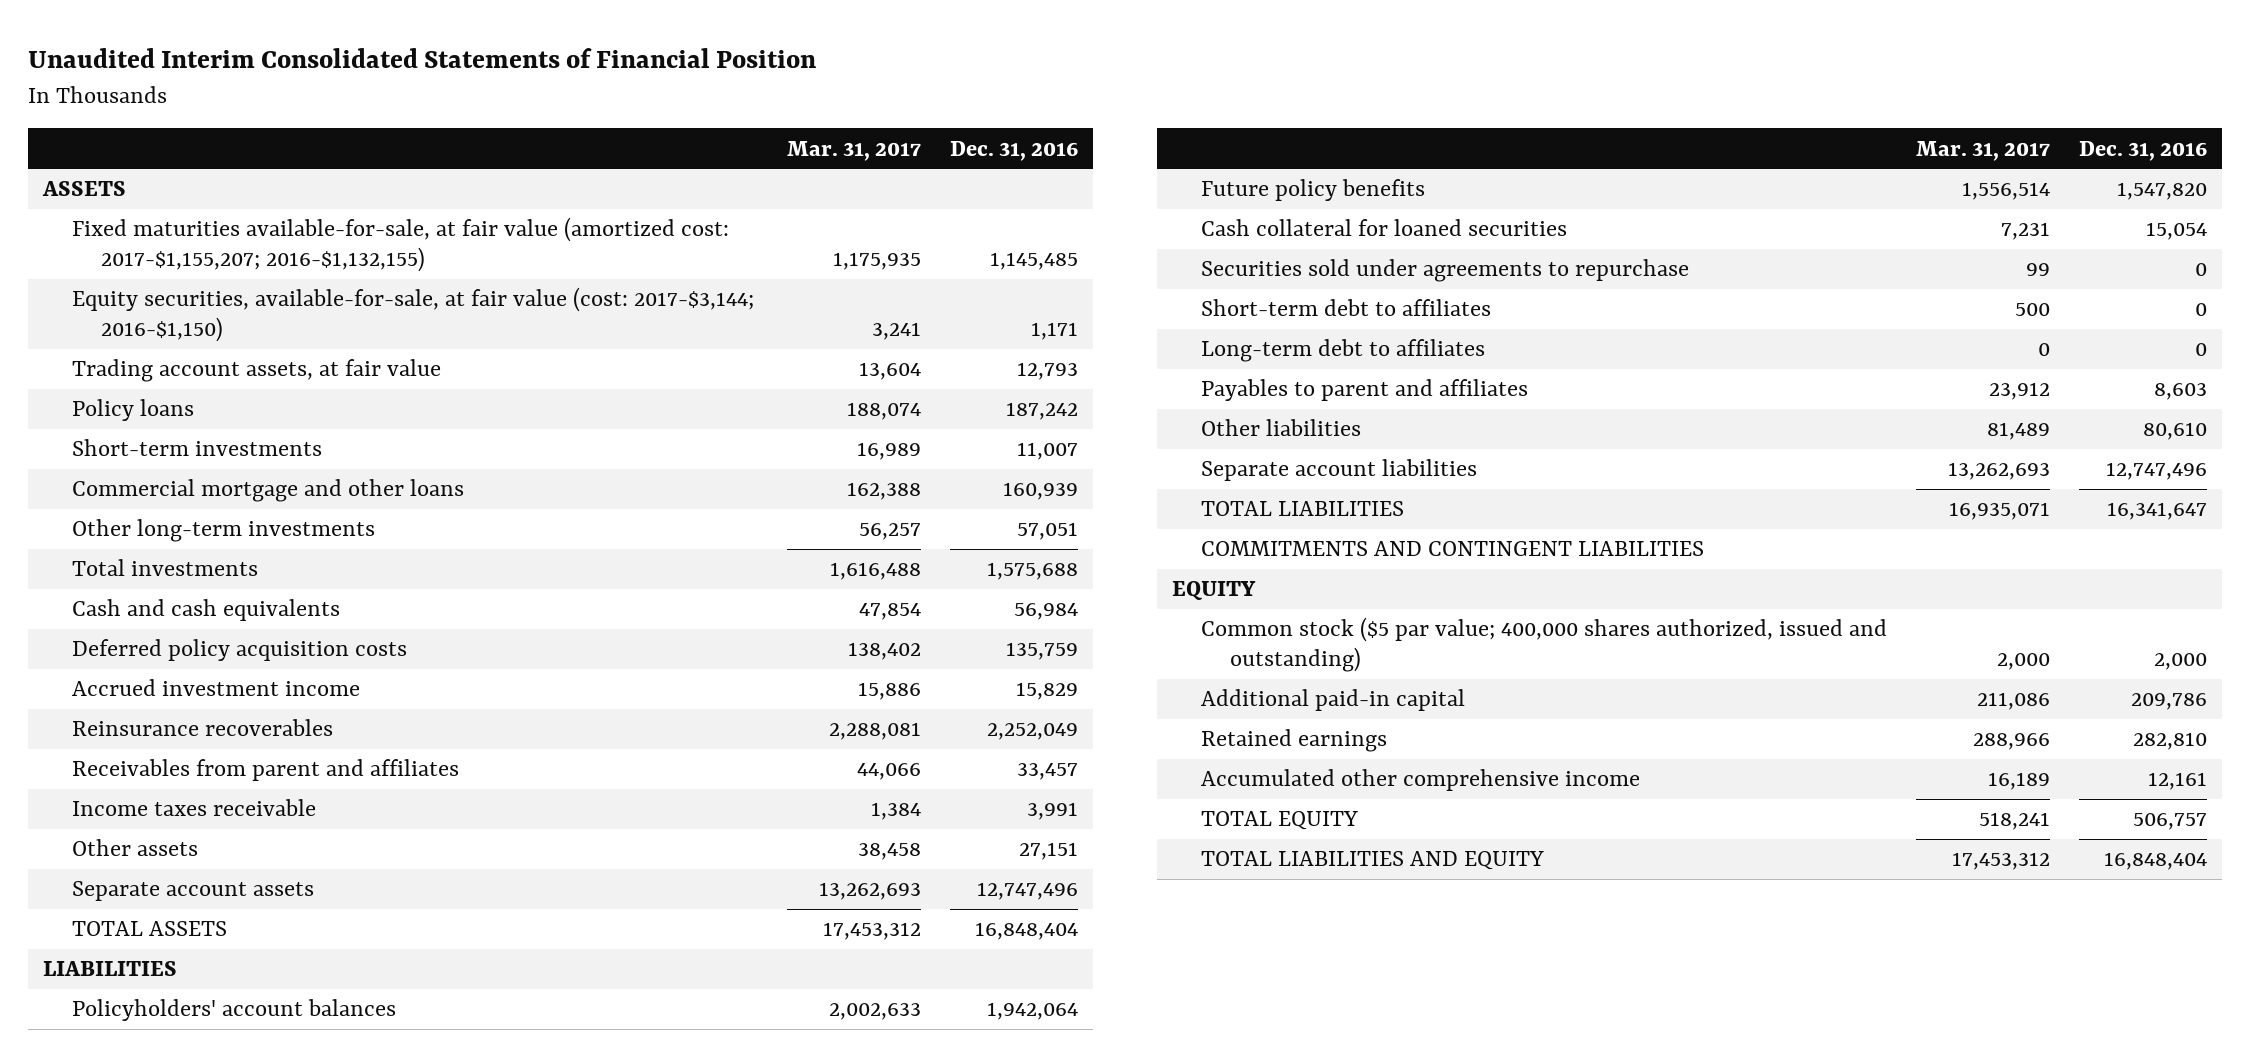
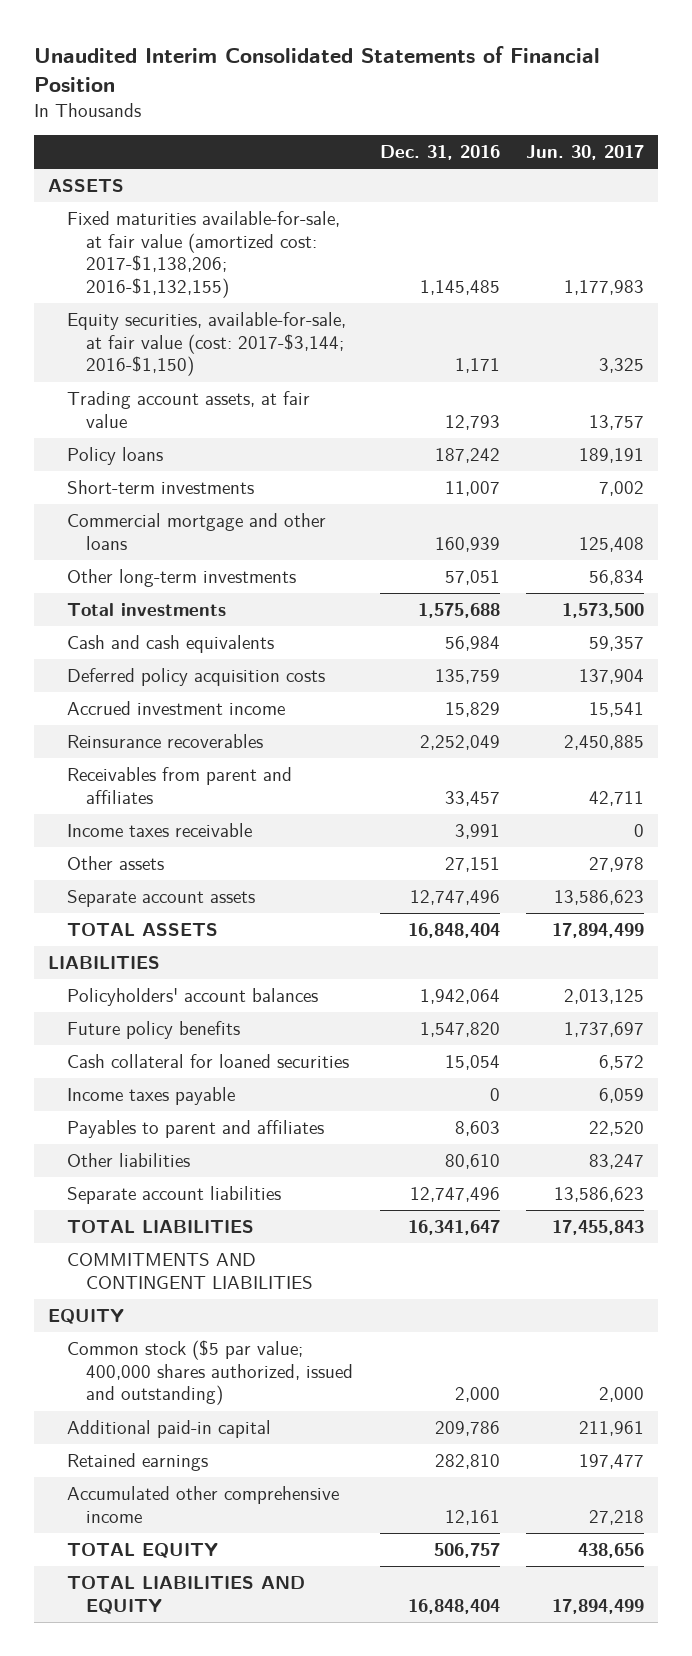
- | Mar. 31, 2017 | Dec. 31, 2016
+ | Dec. 31, 2016 | Jun. 30, 2017
- Fixed maturities available-for-sale, at fair value (amortized cost: 2017-$1,155,207; 2016-$1,132,155) | 1,175,935 | 1,145,485
+ Fixed maturities available-for-sale, at fair value (amortized cost: 2017-$1,138,206; 2016-$1,132,155) | 1,145,485 | 1,177,983
- Securities sold under agreements to repurchase | 99 | 0
- Short-term debt to affiliates | 500 | 0
- Long-term debt to affiliates | 0 | 0
+ Income taxes payable | 0 | 6,059

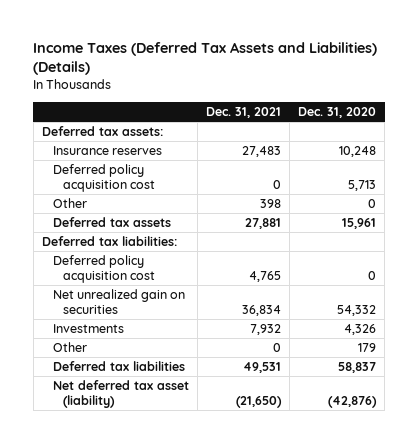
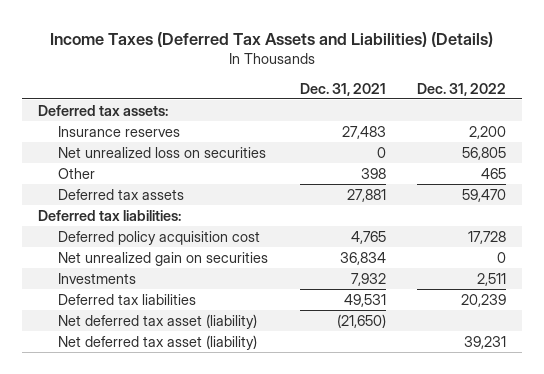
- | Dec. 31, 2021 | Dec. 31, 2020
+ | Dec. 31, 2021 | Dec. 31, 2022
- Deferred policy acquisition cost | 0 | 5,713
+ Net unrealized loss on securities | 0 | 56,805
- Other | 0 | 179
+ Net deferred tax asset (liability) | | 39,231

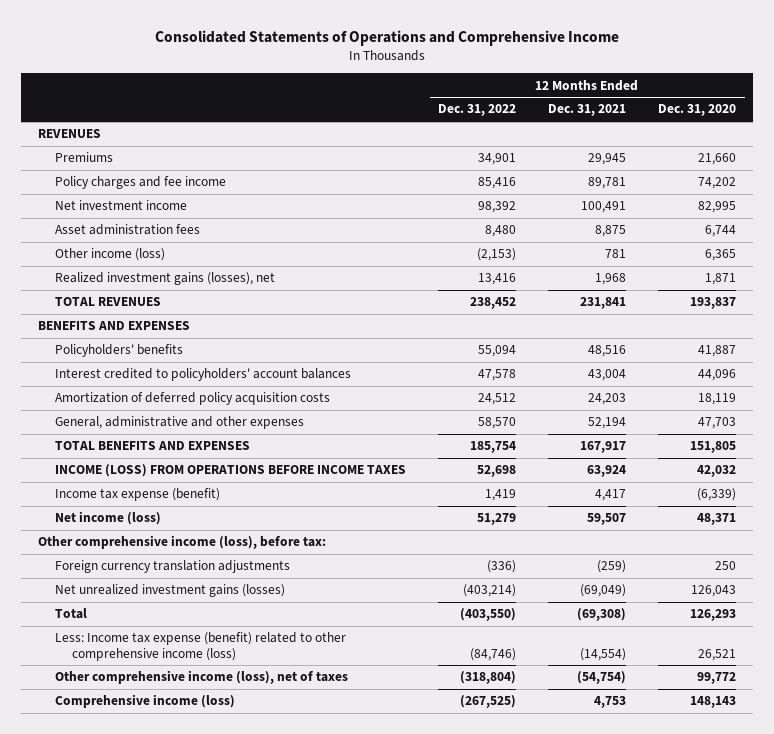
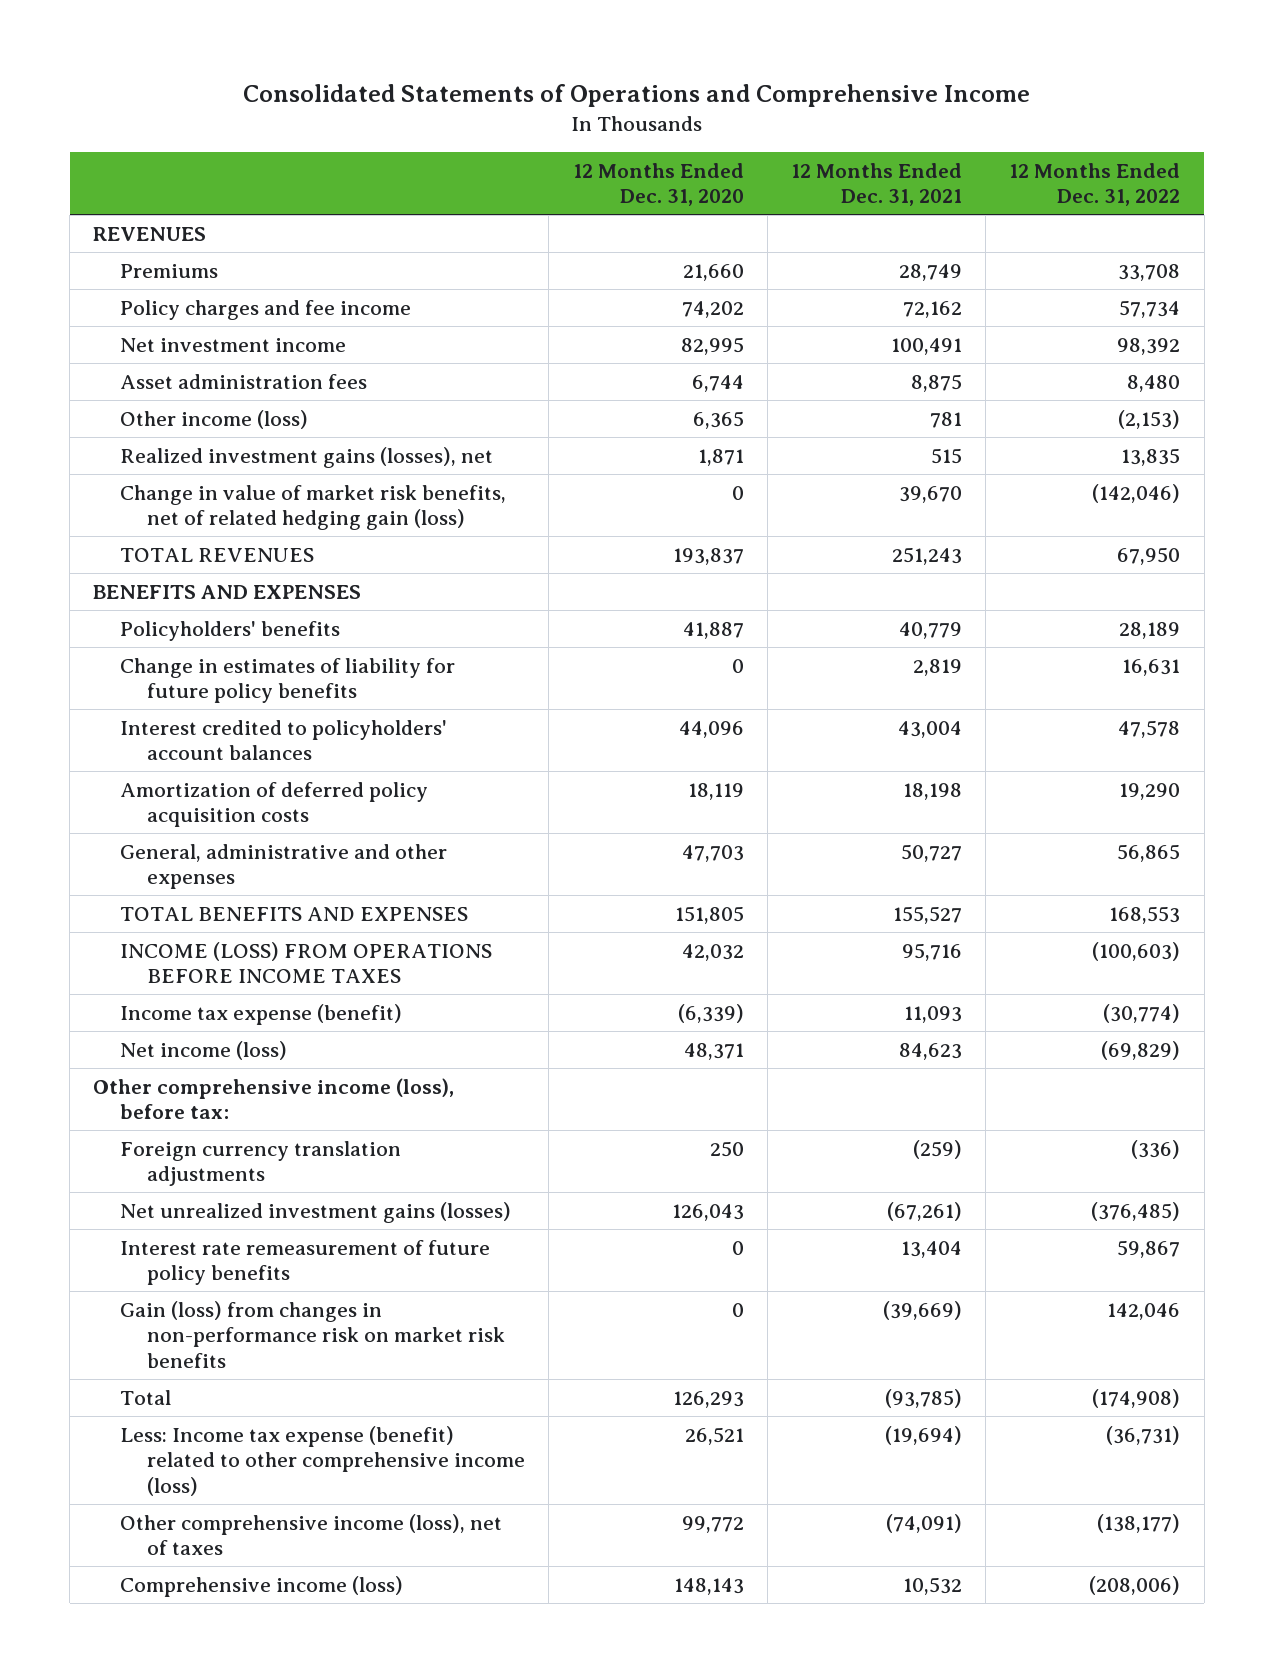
- | 12 Months Ended Dec. 31, 2022 | 12 Months Ended Dec. 31, 2021 | 12 Months Ended Dec. 31, 2020
+ | 12 Months Ended Dec. 31, 2020 | 12 Months Ended Dec. 31, 2021 | 12 Months Ended Dec. 31, 2022
- Premiums | 34,901 | 29,945 | 21,660
- Policy charges and fee income | 85,416 | 89,781 | 74,202
+ Premiums | 21,660 | 28,749 | 33,708
+ Policy charges and fee income | 74,202 | 72,162 | 57,734
- Realized investment gains (losses), net | 13,416 | 1,968 | 1,871
- TOTAL REVENUES | 238,452 | 231,841 | 193,837
+ Realized investment gains (losses), net | 1,871 | 515 | 13,835
+ Change in value of market risk benefits, net of related hedging gain (loss) | 0 | 39,670 | (142,046)
+ TOTAL REVENUES | 193,837 | 251,243 | 67,950
- Policyholders' benefits | 55,094 | 48,516 | 41,887
+ Policyholders' benefits | 41,887 | 40,779 | 28,189
+ Change in estimates of liability for future policy benefits | 0 | 2,819 | 16,631
- Amortization of deferred policy acquisition costs | 24,512 | 24,203 | 18,119
- General, administrative and other expenses | 58,570 | 52,194 | 47,703
- TOTAL BENEFITS AND EXPENSES | 185,754 | 167,917 | 151,805
- INCOME (LOSS) FROM OPERATIONS BEFORE INCOME TAXES | 52,698 | 63,924 | 42,032
- Income tax expense (benefit) | 1,419 | 4,417 | (6,339)
- Net income (loss) | 51,279 | 59,507 | 48,371
+ Amortization of deferred policy acquisition costs | 18,119 | 18,198 | 19,290
+ General, administrative and other expenses | 47,703 | 50,727 | 56,865
+ TOTAL BENEFITS AND EXPENSES | 151,805 | 155,527 | 168,553
+ INCOME (LOSS) FROM OPERATIONS BEFORE INCOME TAXES | 42,032 | 95,716 | (100,603)
+ Income tax expense (benefit) | (6,339) | 11,093 | (30,774)
+ Net income (loss) | 48,371 | 84,623 | (69,829)
- Net unrealized investment gains (losses) | (403,214) | (69,049) | 126,043
- Total | (403,550) | (69,308) | 126,293
- Less: Income tax expense (benefit) related to other comprehensive income (loss) | (84,746) | (14,554) | 26,521
- Other comprehensive income (loss), net of taxes | (318,804) | (54,754) | 99,772
- Comprehensive income (loss) | (267,525) | 4,753 | 148,143
+ Net unrealized investment gains (losses) | 126,043 | (67,261) | (376,485)
+ Interest rate remeasurement of future policy benefits | 0 | 13,404 | 59,867
+ Gain (loss) from changes in non-performance risk on market risk benefits | 0 | (39,669) | 142,046
+ Total | 126,293 | (93,785) | (174,908)
+ Less: Income tax expense (benefit) related to other comprehensive income (loss) | 26,521 | (19,694) | (36,731)
+ Other comprehensive income (loss), net of taxes | 99,772 | (74,091) | (138,177)
+ Comprehensive income (loss) | 148,143 | 10,532 | (208,006)

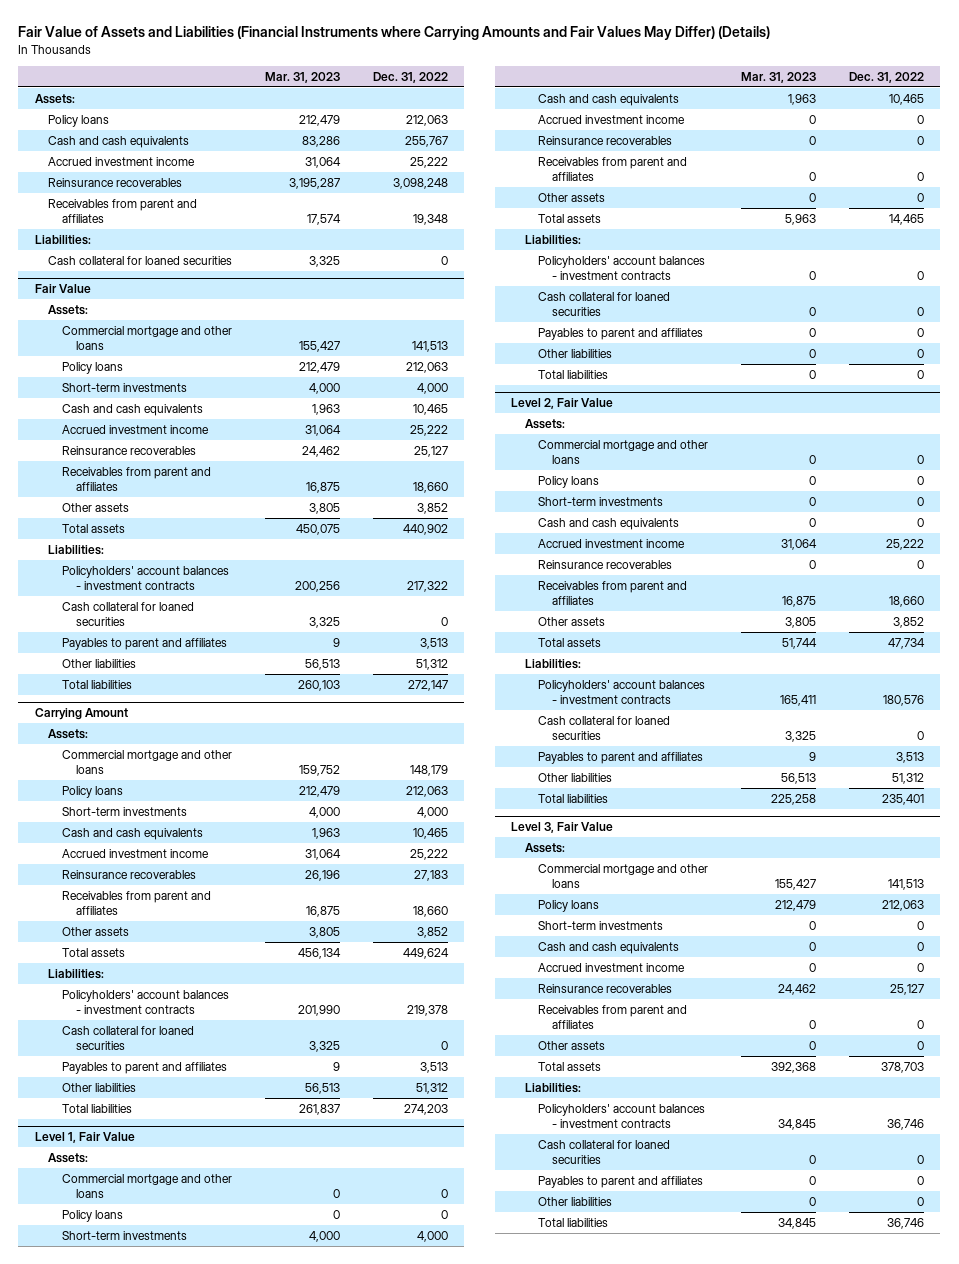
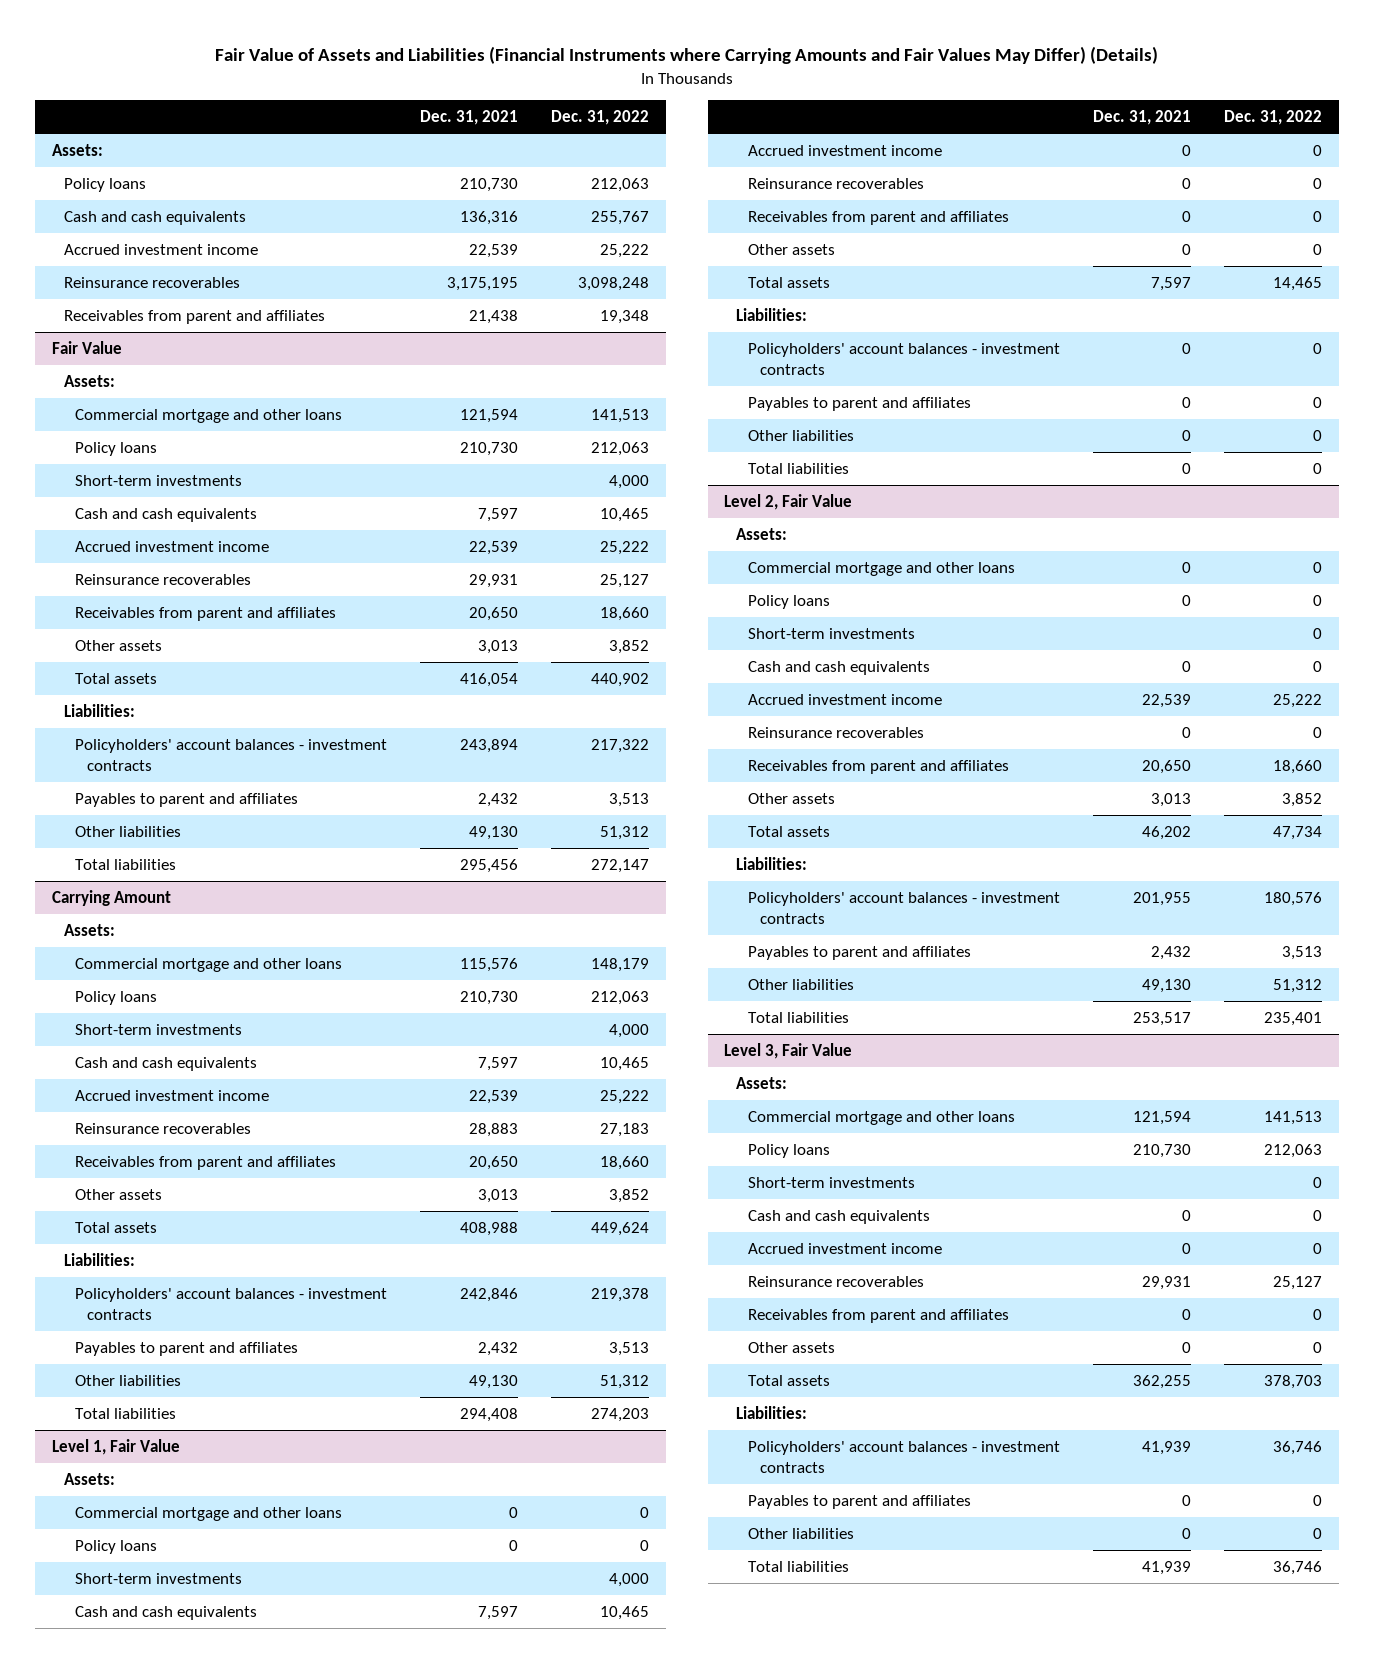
- | Mar. 31, 2023 | Dec. 31, 2022
+ | Dec. 31, 2021 | Dec. 31, 2022
- Liabilities:
- Cash collateral for loaned securities | 3,325 | 0
@ Fair Value
- Cash collateral for loaned securities | 3,325 | 0
@ Carrying Amount
- Cash collateral for loaned securities | 3,325 | 0
@ Level 1, Fair Value
- Cash collateral for loaned securities | 0 | 0
@ Level 2, Fair Value
- Cash collateral for loaned securities | 3,325 | 0
@ Level 3, Fair Value
- Cash collateral for loaned securities | 0 | 0

